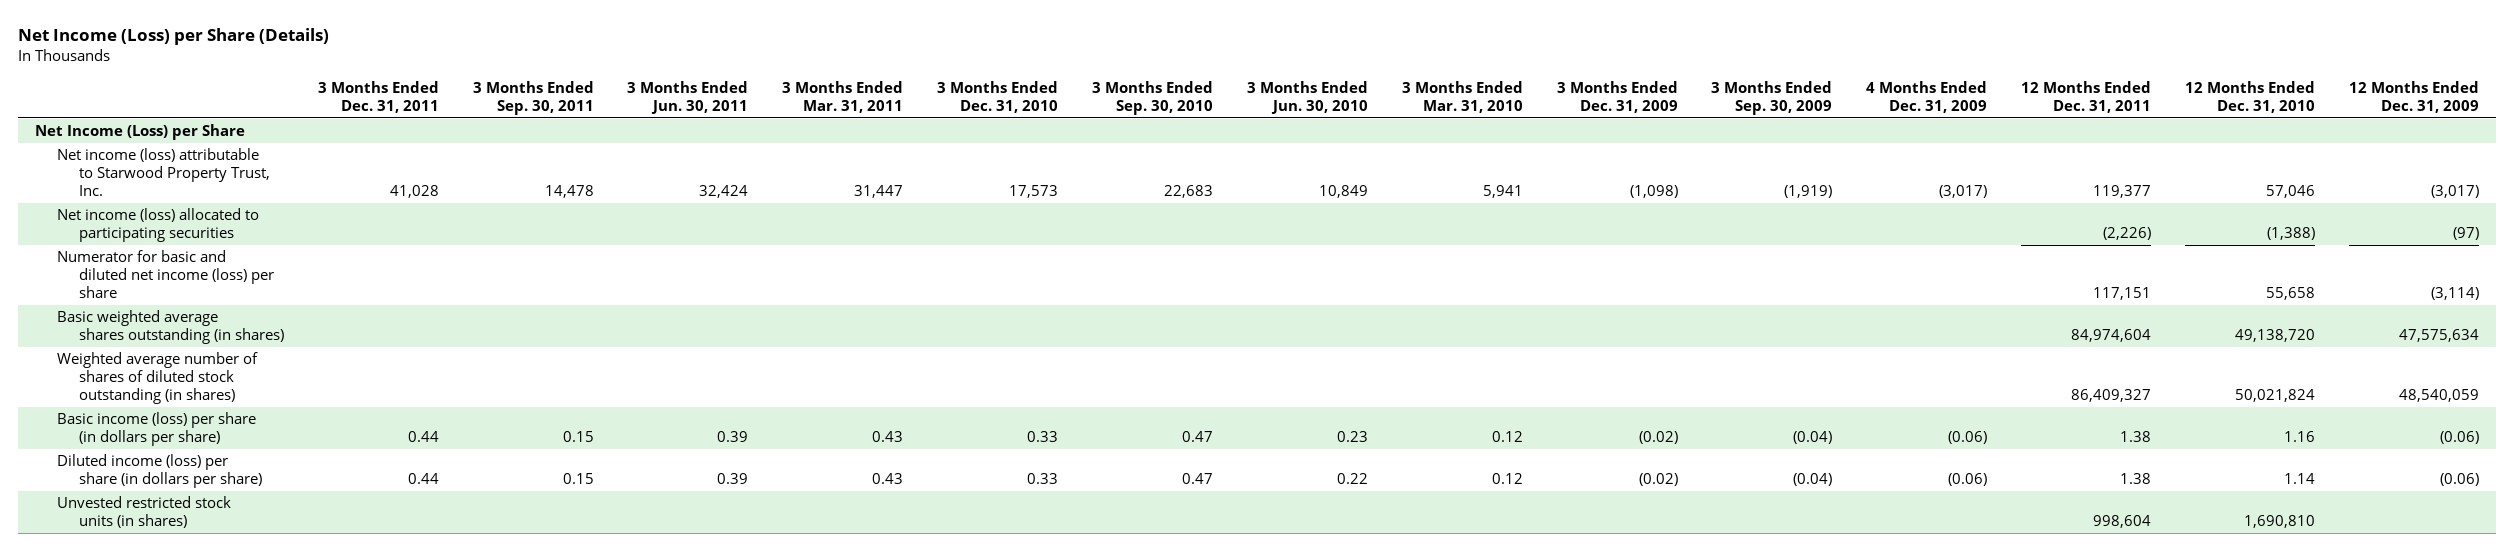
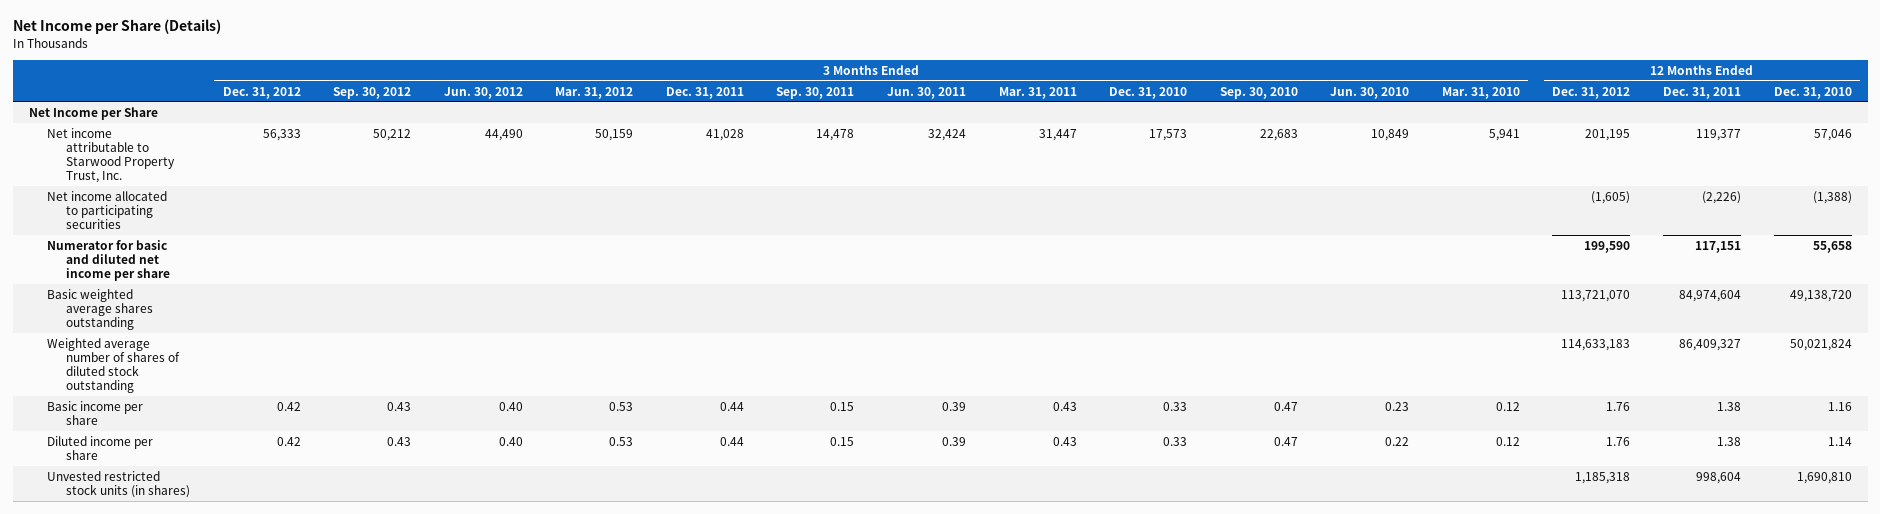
- Net Income (Loss) per Share (Details)
+ Net Income per Share (Details)
- | 3 Months Ended Dec. 31, 2011 | 3 Months Ended Sep. 30, 2011 | 3 Months Ended Jun. 30, 2011 | 3 Months Ended Mar. 31, 2011 | 3 Months Ended Dec. 31, 2010 | 3 Months Ended Sep. 30, 2010 | 3 Months Ended Jun. 30, 2010 | 3 Months Ended Mar. 31, 2010 | 3 Months Ended Dec. 31, 2009 | 3 Months Ended Sep. 30, 2009 | 4 Months Ended Dec. 31, 2009 | 12 Months Ended Dec. 31, 2011 | 12 Months Ended Dec. 31, 2010 | 12 Months Ended Dec. 31, 2009
+ | 3 Months Ended Dec. 31, 2012 | 3 Months Ended Sep. 30, 2012 | 3 Months Ended Jun. 30, 2012 | 3 Months Ended Mar. 31, 2012 | 3 Months Ended Dec. 31, 2011 | 3 Months Ended Sep. 30, 2011 | 3 Months Ended Jun. 30, 2011 | 3 Months Ended Mar. 31, 2011 | 3 Months Ended Dec. 31, 2010 | 3 Months Ended Sep. 30, 2010 | 3 Months Ended Jun. 30, 2010 | 3 Months Ended Mar. 31, 2010 | 12 Months Ended Dec. 31, 2012 | 12 Months Ended Dec. 31, 2011 | 12 Months Ended Dec. 31, 2010
- Net Income (Loss) per Share
- Net income (loss) attributable to Starwood Property Trust, Inc. | 41,028 | 14,478 | 32,424 | 31,447 | 17,573 | 22,683 | 10,849 | 5,941 | (1,098) | (1,919) | (3,017) | 119,377 | 57,046 | (3,017)
- Net income (loss) allocated to participating securities | | | | | | | | | | | | (2,226) | (1,388) | (97)
- Numerator for basic and diluted net income (loss) per share | | | | | | | | | | | | 117,151 | 55,658 | (3,114)
- Basic weighted average shares outstanding (in shares) | | | | | | | | | | | | 84,974,604 | 49,138,720 | 47,575,634
- Weighted average number of shares of diluted stock outstanding (in shares) | | | | | | | | | | | | 86,409,327 | 50,021,824 | 48,540,059
- Basic income (loss) per share (in dollars per share) | 0.44 | 0.15 | 0.39 | 0.43 | 0.33 | 0.47 | 0.23 | 0.12 | (0.02) | (0.04) | (0.06) | 1.38 | 1.16 | (0.06)
- Diluted income (loss) per share (in dollars per share) | 0.44 | 0.15 | 0.39 | 0.43 | 0.33 | 0.47 | 0.22 | 0.12 | (0.02) | (0.04) | (0.06) | 1.38 | 1.14 | (0.06)
+ Net Income per Share
+ Net income attributable to Starwood Property Trust, Inc. | 56,333 | 50,212 | 44,490 | 50,159 | 41,028 | 14,478 | 32,424 | 31,447 | 17,573 | 22,683 | 10,849 | 5,941 | 201,195 | 119,377 | 57,046
+ Net income allocated to participating securities | | | | | | | | | | | | | (1,605) | (2,226) | (1,388)
+ Numerator for basic and diluted net income per share | | | | | | | | | | | | | 199,590 | 117,151 | 55,658
+ Basic weighted average shares outstanding | | | | | | | | | | | | | 113,721,070 | 84,974,604 | 49,138,720
+ Weighted average number of shares of diluted stock outstanding | | | | | | | | | | | | | 114,633,183 | 86,409,327 | 50,021,824
+ Basic income per share | 0.42 | 0.43 | 0.40 | 0.53 | 0.44 | 0.15 | 0.39 | 0.43 | 0.33 | 0.47 | 0.23 | 0.12 | 1.76 | 1.38 | 1.16
+ Diluted income per share | 0.42 | 0.43 | 0.40 | 0.53 | 0.44 | 0.15 | 0.39 | 0.43 | 0.33 | 0.47 | 0.22 | 0.12 | 1.76 | 1.38 | 1.14

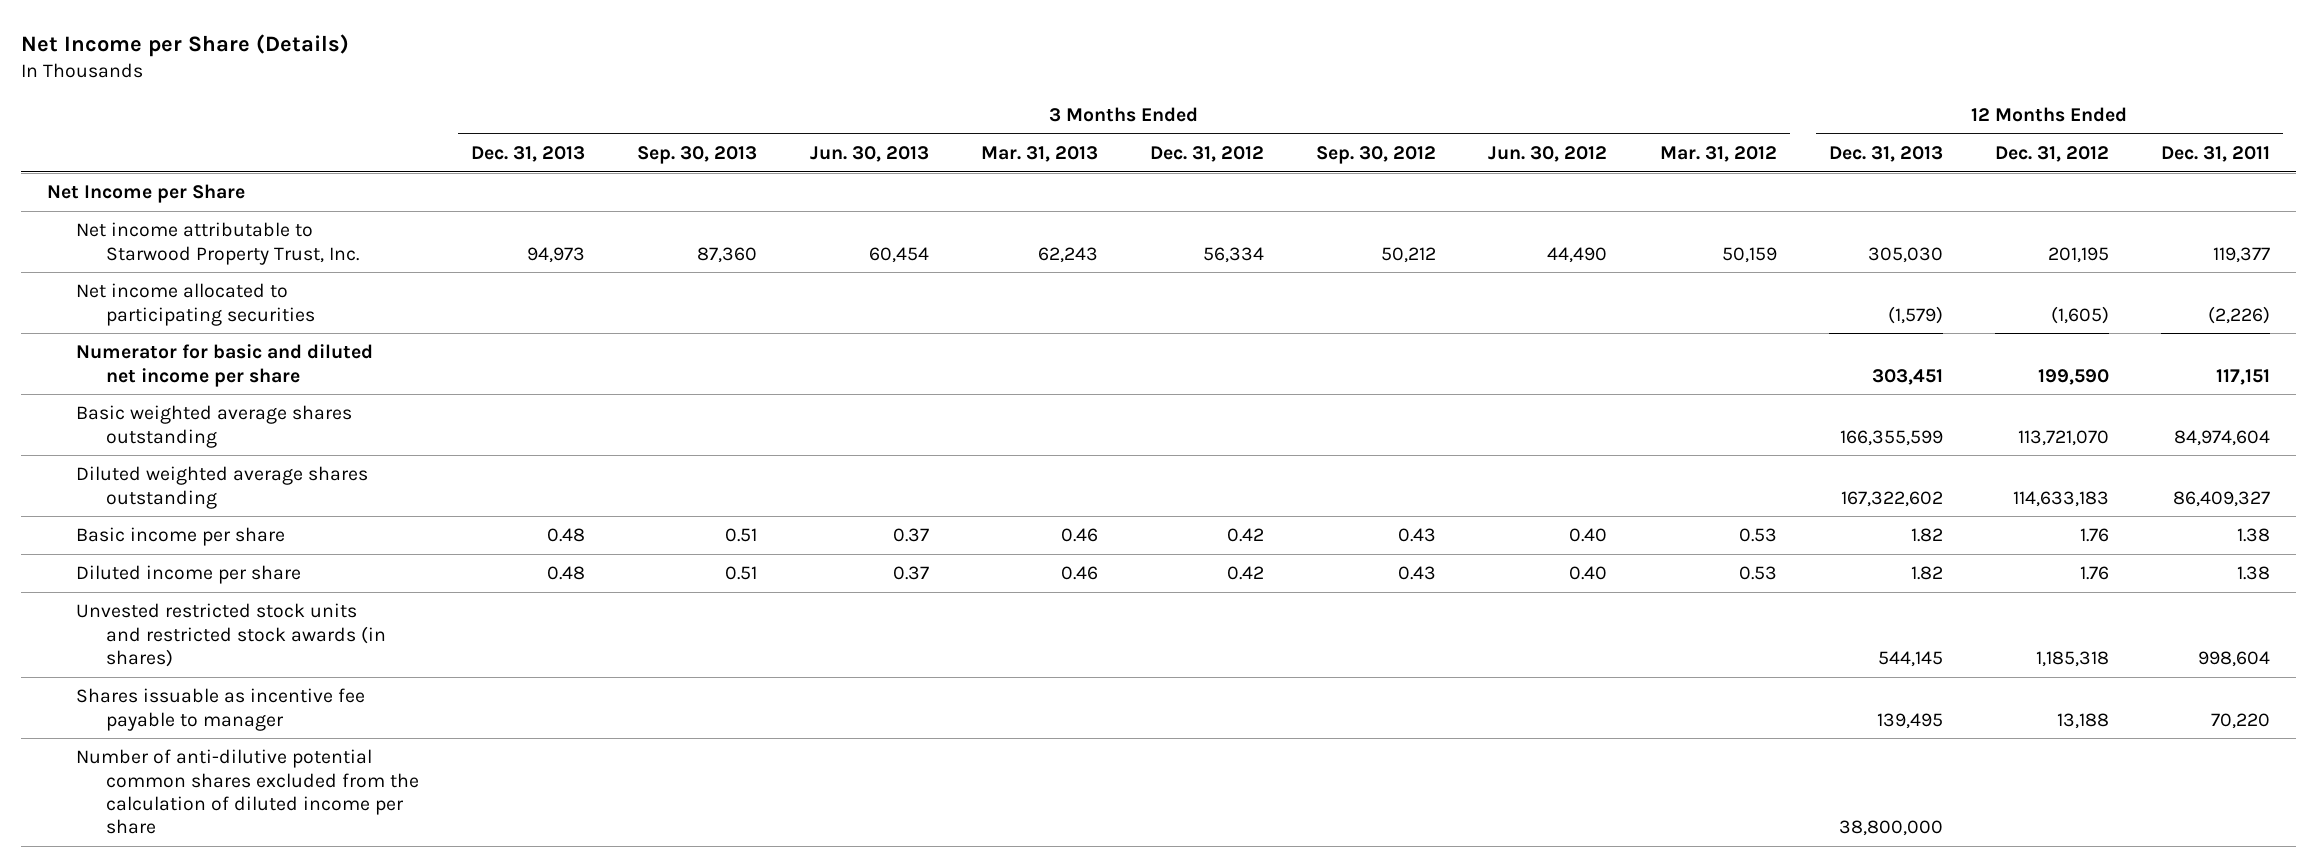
- | 3 Months Ended Dec. 31, 2012 | 3 Months Ended Sep. 30, 2012 | 3 Months Ended Jun. 30, 2012 | 3 Months Ended Mar. 31, 2012 | 3 Months Ended Dec. 31, 2011 | 3 Months Ended Sep. 30, 2011 | 3 Months Ended Jun. 30, 2011 | 3 Months Ended Mar. 31, 2011 | 3 Months Ended Dec. 31, 2010 | 3 Months Ended Sep. 30, 2010 | 3 Months Ended Jun. 30, 2010 | 3 Months Ended Mar. 31, 2010 | 12 Months Ended Dec. 31, 2012 | 12 Months Ended Dec. 31, 2011 | 12 Months Ended Dec. 31, 2010
+ | 3 Months Ended Dec. 31, 2013 | 3 Months Ended Sep. 30, 2013 | 3 Months Ended Jun. 30, 2013 | 3 Months Ended Mar. 31, 2013 | 3 Months Ended Dec. 31, 2012 | 3 Months Ended Sep. 30, 2012 | 3 Months Ended Jun. 30, 2012 | 3 Months Ended Mar. 31, 2012 | 12 Months Ended Dec. 31, 2013 | 12 Months Ended Dec. 31, 2012 | 12 Months Ended Dec. 31, 2011
- Net income attributable to Starwood Property Trust, Inc. | 56,333 | 50,212 | 44,490 | 50,159 | 41,028 | 14,478 | 32,424 | 31,447 | 17,573 | 22,683 | 10,849 | 5,941 | 201,195 | 119,377 | 57,046
+ Net income attributable to Starwood Property Trust, Inc. | 94,973 | 87,360 | 60,454 | 62,243 | 56,334 | 50,212 | 44,490 | 50,159 | 305,030 | 201,195 | 119,377
- Weighted average number of shares of diluted stock outstanding | | | | | | | | | | | | | 114,633,183 | 86,409,327 | 50,021,824
+ Diluted weighted average shares outstanding | | | | | | | | | 167,322,602 | 114,633,183 | 86,409,327
- Unvested restricted stock units (in shares) | | | | | | | | | | | | | 1,185,318 | 998,604 | 1,690,810
+ Unvested restricted stock units and restricted stock awards (in shares) | | | | | | | | | 544,145 | 1,185,318 | 998,604
+ Shares issuable as incentive fee payable to manager | | | | | | | | | 139,495 | 13,188 | 70,220
+ Number of anti-dilutive potential common shares excluded from the calculation of diluted income per share | | | | | | | | | 38,800,000 | |

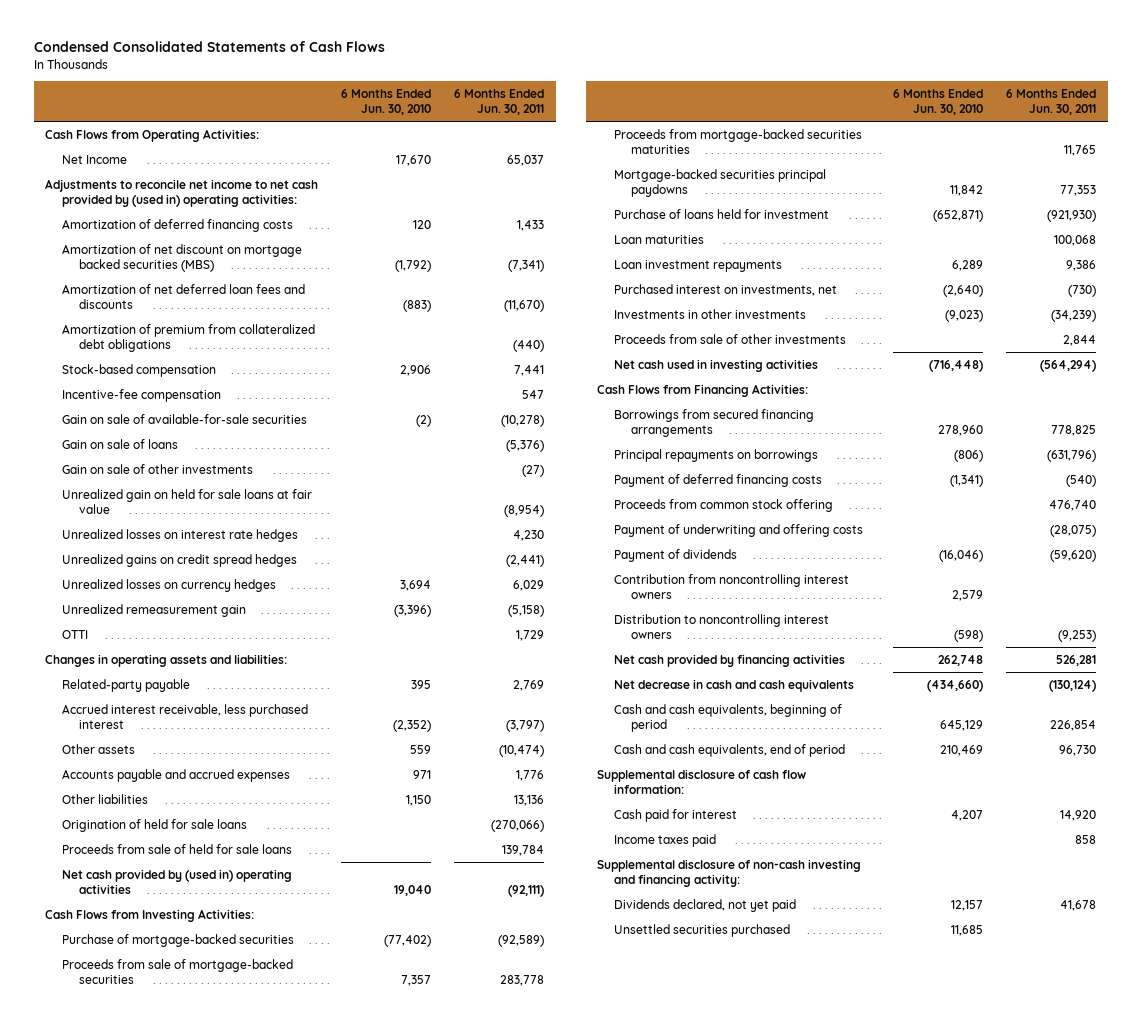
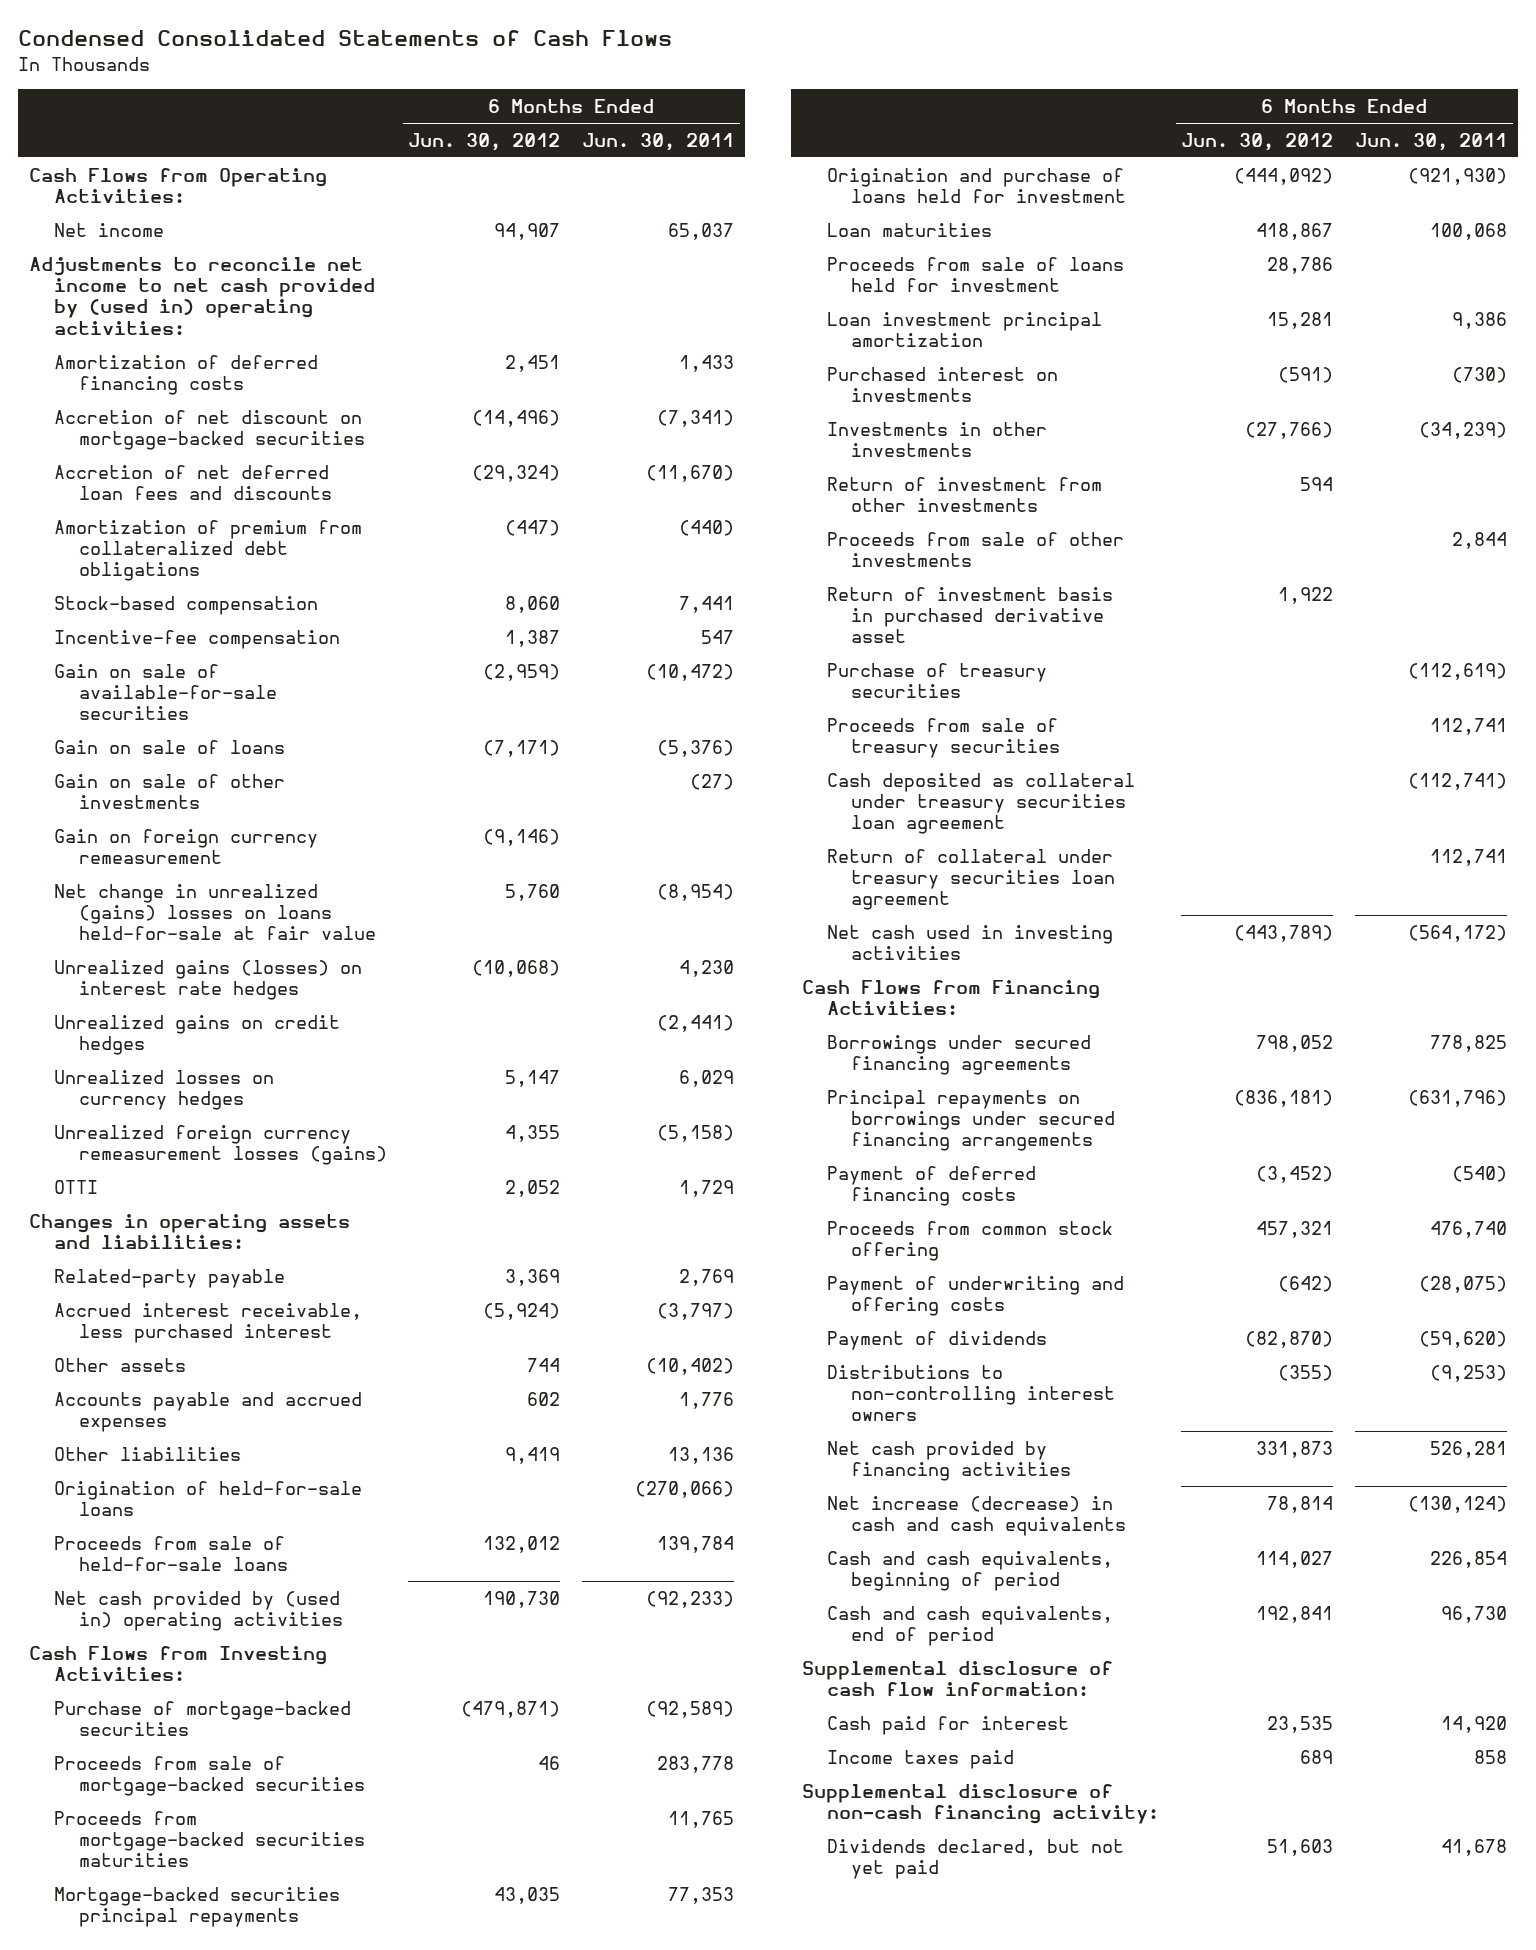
- | 6 Months Ended Jun. 30, 2010 | 6 Months Ended Jun. 30, 2011
+ | 6 Months Ended Jun. 30, 2012 | 6 Months Ended Jun. 30, 2011
- Net Income | 17,670 | 65,037
+ Net income | 94,907 | 65,037
- Amortization of net discount on mortgage backed securities (MBS) | (1,792) | (7,341)
- Amortization of net deferred loan fees and discounts | (883) | (11,670)
+ Accretion of net discount on mortgage-backed securities | (14,496) | (7,341)
+ Accretion of net deferred loan fees and discounts | (29,324) | (11,670)
- Gain on sale of available-for-sale securities | (2) | (10,278)
+ Gain on sale of available-for-sale securities | (2,959) | (10,472)
- Unrealized gain on held for sale loans at fair value | | (8,954)
- Unrealized losses on interest rate hedges | | 4,230
- Unrealized gains on credit spread hedges | | (2,441)
+ Gain on foreign currency remeasurement | (9,146) |
+ Net change in unrealized (gains) losses on loans held-for-sale at fair value | 5,760 | (8,954)
+ Unrealized gains (losses) on interest rate hedges | (10,068) | 4,230
+ Unrealized gains on credit hedges | | (2,441)
- Unrealized remeasurement gain | (3,396) | (5,158)
+ Unrealized foreign currency remeasurement losses (gains) | 4,355 | (5,158)
- Other assets | 559 | (10,474)
+ Other assets | 744 | (10,402)
- Origination of held for sale loans | | (270,066)
- Proceeds from sale of held for sale loans | | 139,784
- Net cash provided by (used in) operating activities | 19,040 | (92,111)
+ Origination of held-for-sale loans | | (270,066)
+ Proceeds from sale of held-for-sale loans | 132,012 | 139,784
+ Net cash provided by (used in) operating activities | 190,730 | (92,233)
- Mortgage-backed securities principal paydowns | 11,842 | 77,353
- Purchase of loans held for investment | (652,871) | (921,930)
+ Mortgage-backed securities principal repayments | 43,035 | 77,353
+ Origination and purchase of loans held for investment | (444,092) | (921,930)
- Loan investment repayments | 6,289 | 9,386
- Purchased interest on investments, net | (2,640) | (730)
+ Proceeds from sale of loans held for investment | 28,786 |
+ Loan investment principal amortization | 15,281 | 9,386
+ Purchased interest on investments | (591) | (730)
+ Return of investment from other investments | 594 |
- Net cash used in investing activities | (716,448) | (564,294)
+ Return of investment basis in purchased derivative asset | 1,922 |
+ Purchase of treasury securities | | (112,619)
+ Proceeds from sale of treasury securities | | 112,741
+ Cash deposited as collateral under treasury securities loan agreement | | (112,741)
+ Return of collateral under treasury securities loan agreement | | 112,741
+ Net cash used in investing activities | (443,789) | (564,172)
- Borrowings from secured financing arrangements | 278,960 | 778,825
- Principal repayments on borrowings | (806) | (631,796)
+ Borrowings under secured financing agreements | 798,052 | 778,825
+ Principal repayments on borrowings under secured financing arrangements | (836,181) | (631,796)
- Contribution from noncontrolling interest owners | 2,579 |
- Distribution to noncontrolling interest owners | (598) | (9,253)
+ Distributions to non-controlling interest owners | (355) | (9,253)
- Net decrease in cash and cash equivalents | (434,660) | (130,124)
+ Net increase (decrease) in cash and cash equivalents | 78,814 | (130,124)
- Supplemental disclosure of non-cash investing and financing activity:
- Dividends declared, not yet paid | 12,157 | 41,678
- Unsettled securities purchased | 11,685 |
+ Supplemental disclosure of non-cash financing activity:
+ Dividends declared, but not yet paid | 51,603 | 41,678

